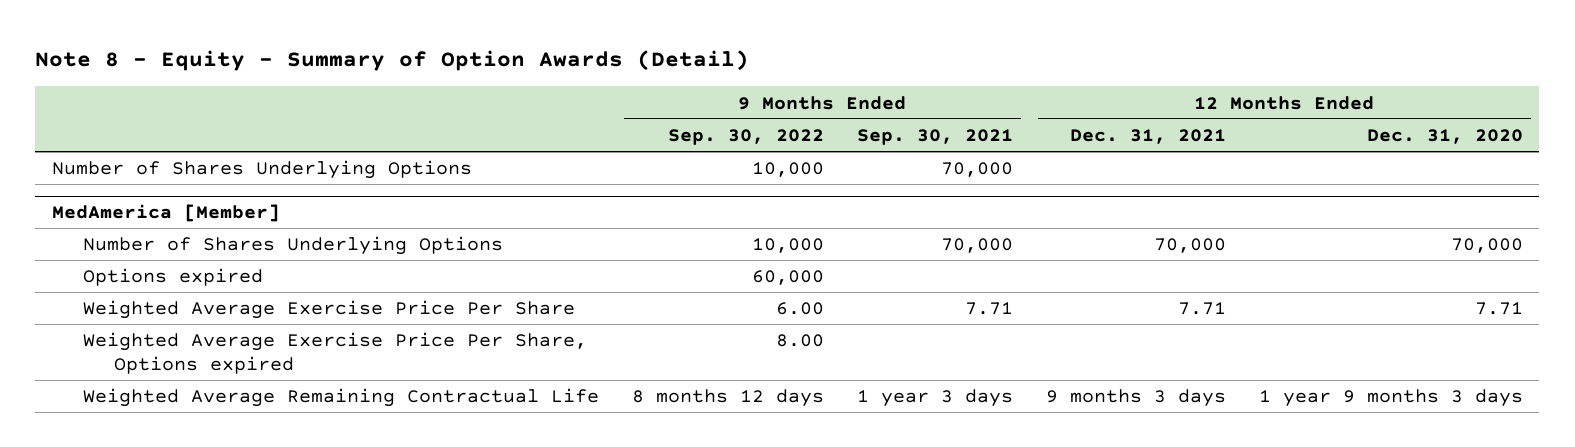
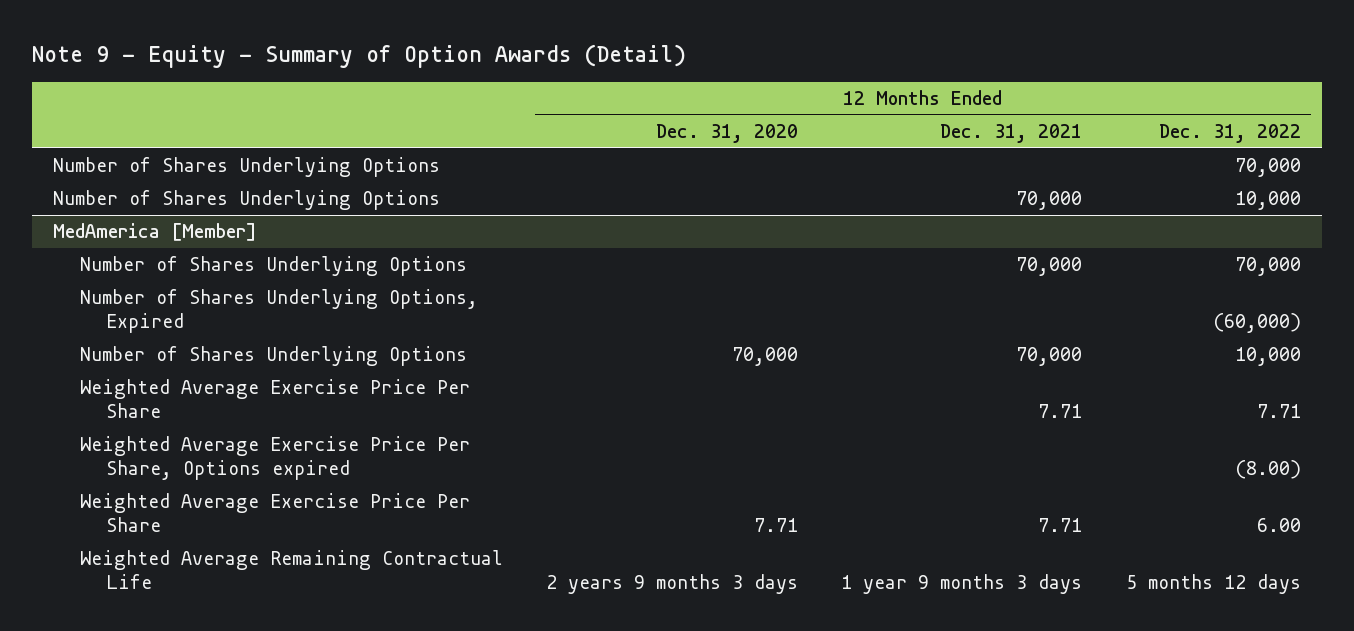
- Note 8 - Equity - Summary of Option Awards (Detail)
+ Note 9 - Equity - Summary of Option Awards (Detail)
- | 9 Months Ended Sep. 30, 2022 | 9 Months Ended Sep. 30, 2021 | 12 Months Ended Dec. 31, 2021 | 12 Months Ended Dec. 31, 2020
+ | 12 Months Ended Dec. 31, 2020 | 12 Months Ended Dec. 31, 2021 | 12 Months Ended Dec. 31, 2022
+ Number of Shares Underlying Options | | 70,000 | 10,000
@ MedAmerica [Member]
+ Number of Shares Underlying Options | | 70,000 | 70,000
+ Number of Shares Underlying Options, Expired | | | (60,000)
- Options expired | 60,000 | | |
+ Weighted Average Exercise Price Per Share | | 7.71 | 7.71
- Weighted Average Remaining Contractual Life | 8 months 12 days | 1 year 3 days | 9 months 3 days | 1 year 9 months 3 days
moved down: Weighted Average Exercise Price Per Share | 7.71 | 7.71 | 6.00
+ Weighted Average Remaining Contractual Life | 2 years 9 months 3 days | 1 year 9 months 3 days | 5 months 12 days

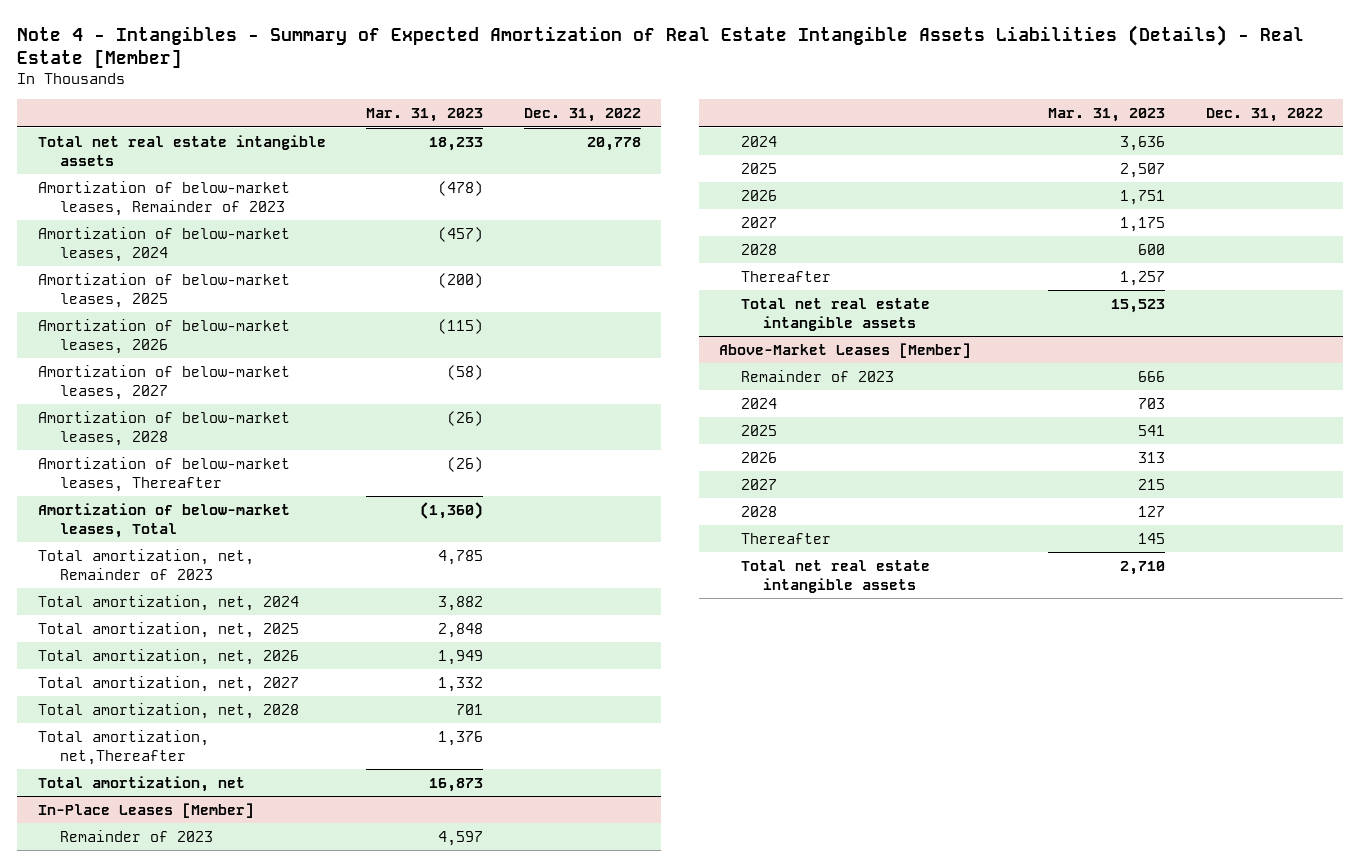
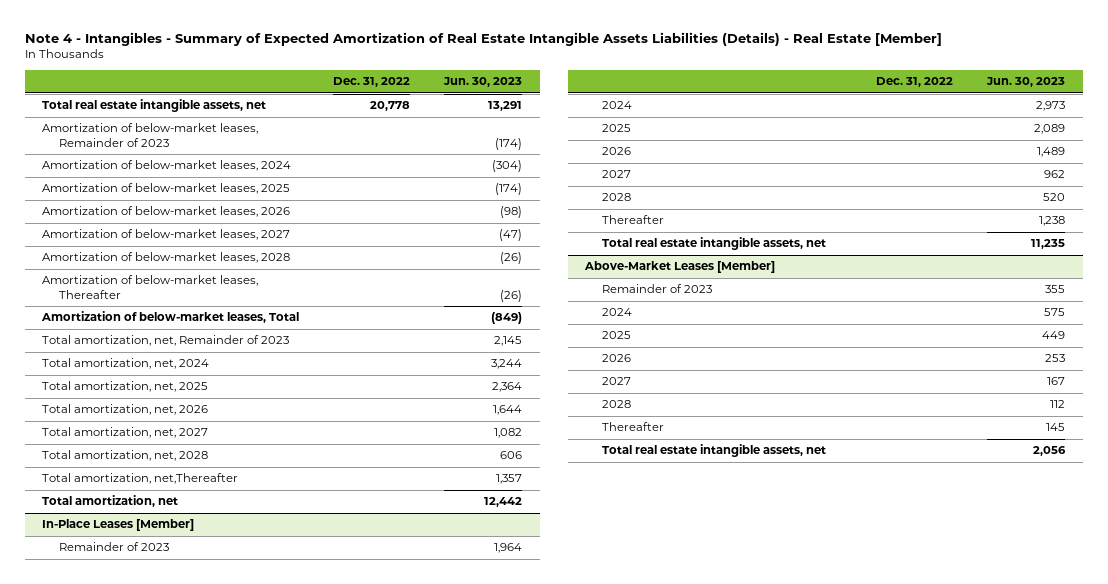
- | Mar. 31, 2023 | Dec. 31, 2022
+ | Dec. 31, 2022 | Jun. 30, 2023
- Total net real estate intangible assets | 18,233 | 20,778
+ Total real estate intangible assets, net | 20,778 | 13,291
@ In-Place Leases [Member]
- Total net real estate intangible assets | 15,523 |
+ Total real estate intangible assets, net | | 11,235
@ Above-Market Leases [Member]
- Total net real estate intangible assets | 2,710 |
+ Total real estate intangible assets, net | | 2,056

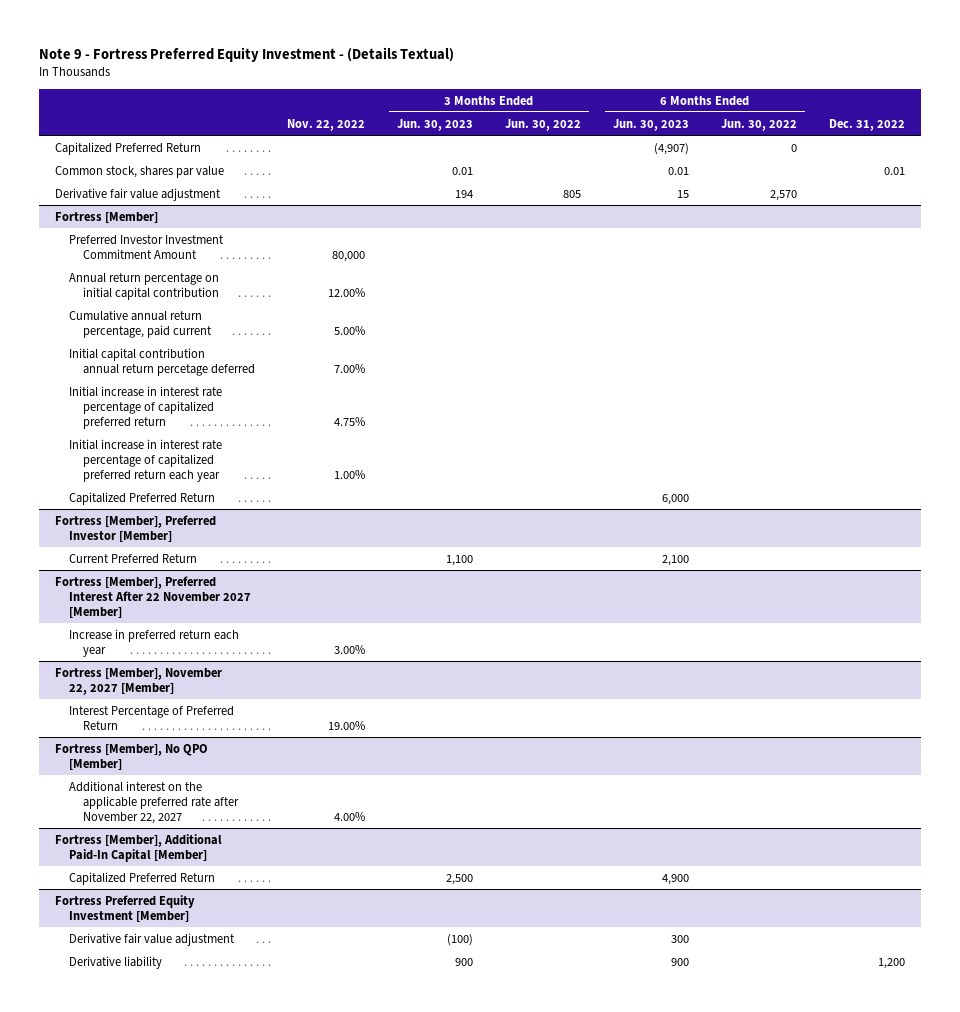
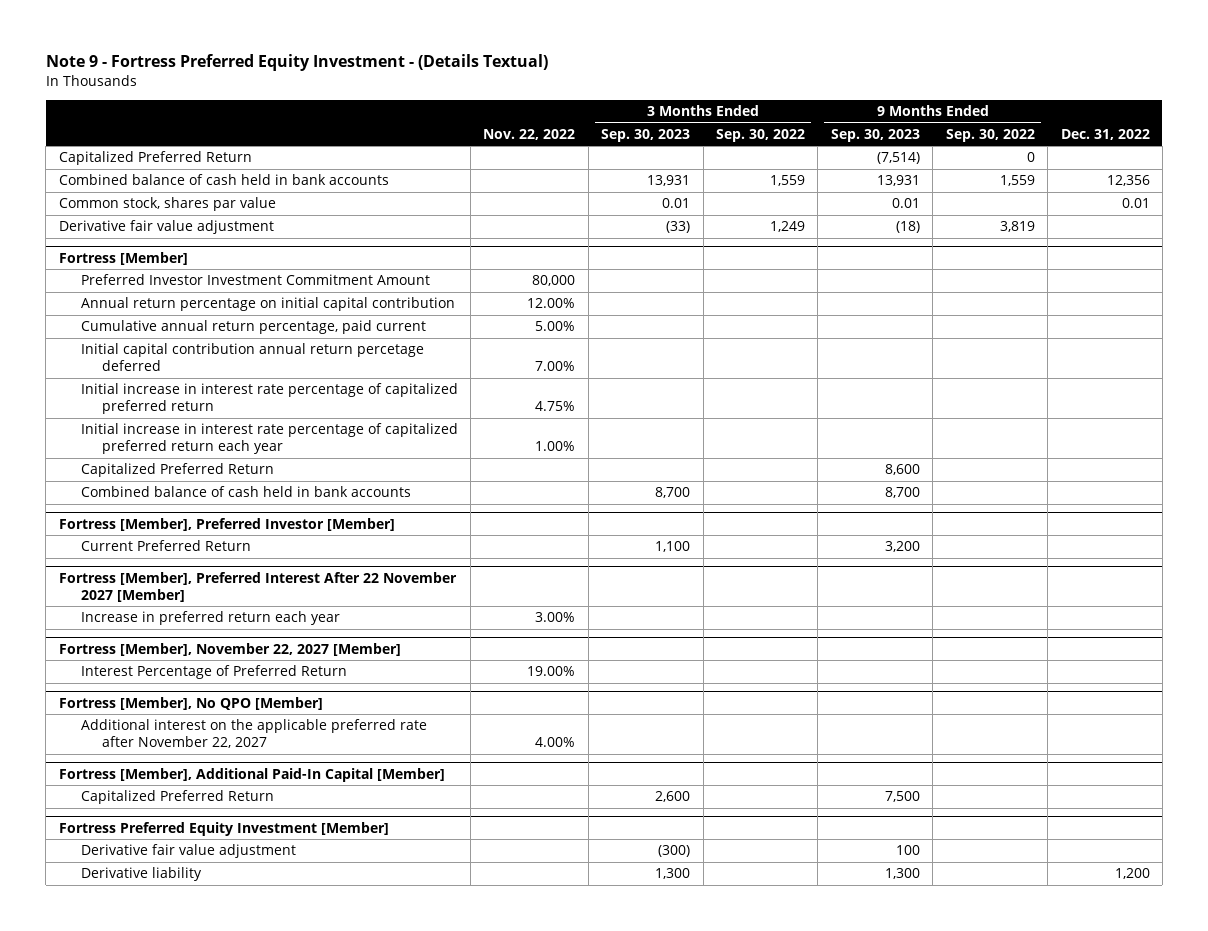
- | Nov. 22, 2022 | 3 Months Ended Jun. 30, 2023 | 3 Months Ended Jun. 30, 2022 | 6 Months Ended Jun. 30, 2023 | 6 Months Ended Jun. 30, 2022 | Dec. 31, 2022
+ | Nov. 22, 2022 | 3 Months Ended Sep. 30, 2023 | 3 Months Ended Sep. 30, 2022 | 9 Months Ended Sep. 30, 2023 | 9 Months Ended Sep. 30, 2022 | Dec. 31, 2022
+ Combined balance of cash held in bank accounts | | 13,931 | 1,559 | 13,931 | 1,559 | 12,356
@ Fortress [Member]
+ Combined balance of cash held in bank accounts | | 8,700 | | 8,700 | |

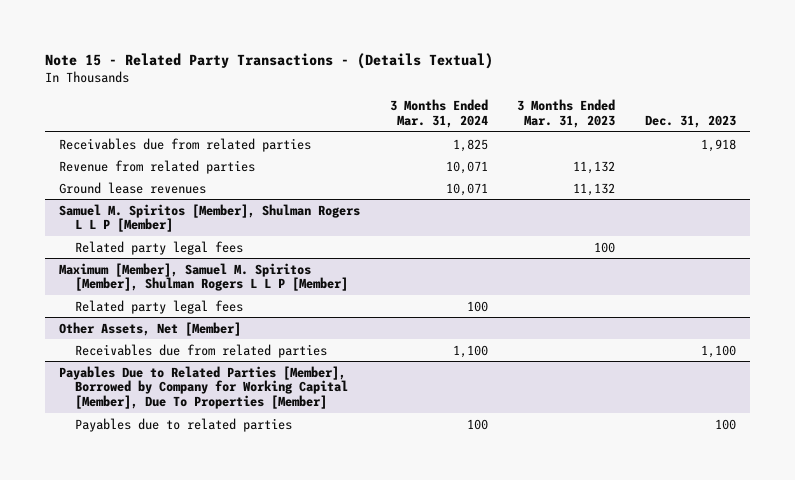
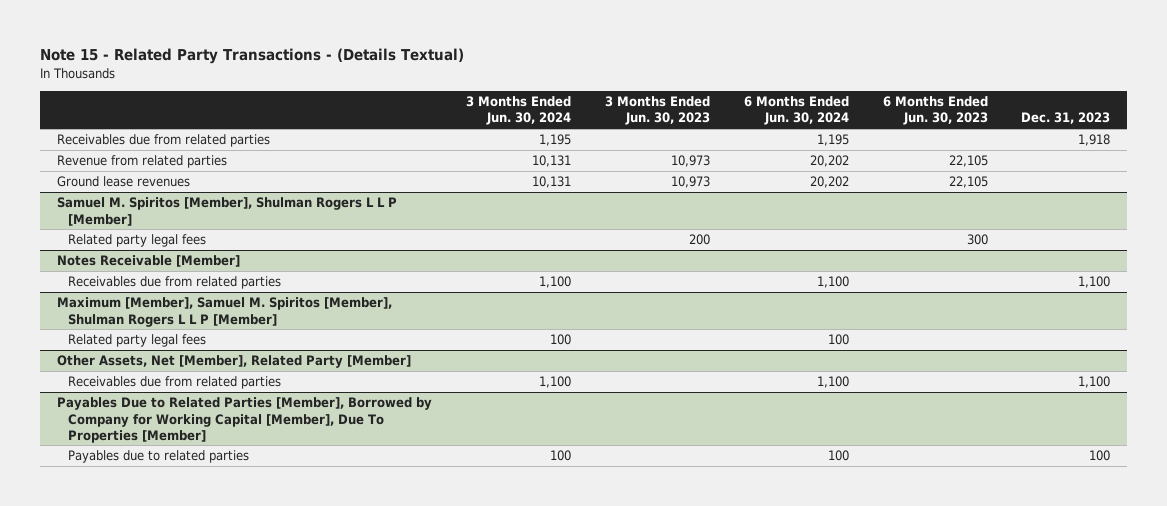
- | 3 Months Ended Mar. 31, 2024 | 3 Months Ended Mar. 31, 2023 | Dec. 31, 2023
+ | 3 Months Ended Jun. 30, 2024 | 3 Months Ended Jun. 30, 2023 | 6 Months Ended Jun. 30, 2024 | 6 Months Ended Jun. 30, 2023 | Dec. 31, 2023
+ Notes Receivable [Member]
+ Receivables due from related parties | 1,100 | | 1,100 | | 1,100
- Other Assets, Net [Member]
+ Other Assets, Net [Member], Related Party [Member]

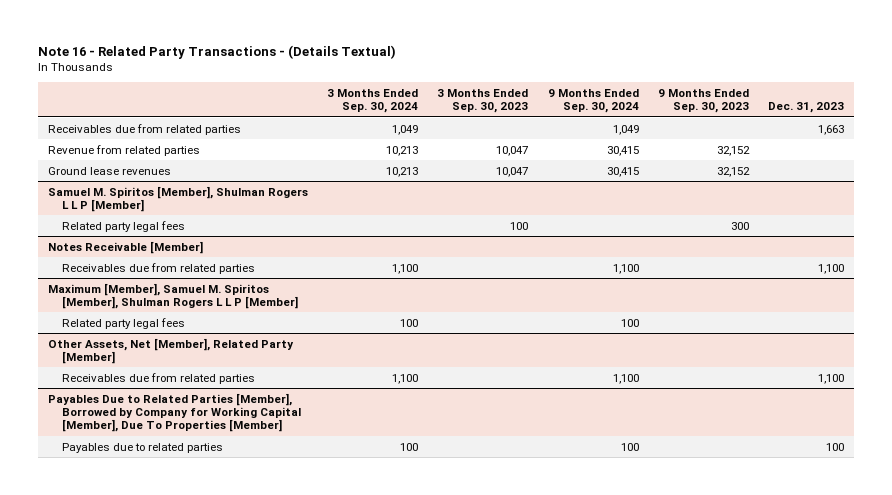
- Note 15 - Related Party Transactions - (Details Textual)
+ Note 16 - Related Party Transactions - (Details Textual)
- | 3 Months Ended Jun. 30, 2024 | 3 Months Ended Jun. 30, 2023 | 6 Months Ended Jun. 30, 2024 | 6 Months Ended Jun. 30, 2023 | Dec. 31, 2023
+ | 3 Months Ended Sep. 30, 2024 | 3 Months Ended Sep. 30, 2023 | 9 Months Ended Sep. 30, 2024 | 9 Months Ended Sep. 30, 2023 | Dec. 31, 2023
- Receivables due from related parties | 1,195 | | 1,195 | | 1,918
+ Receivables due from related parties | 1,049 | | 1,049 | | 1,663

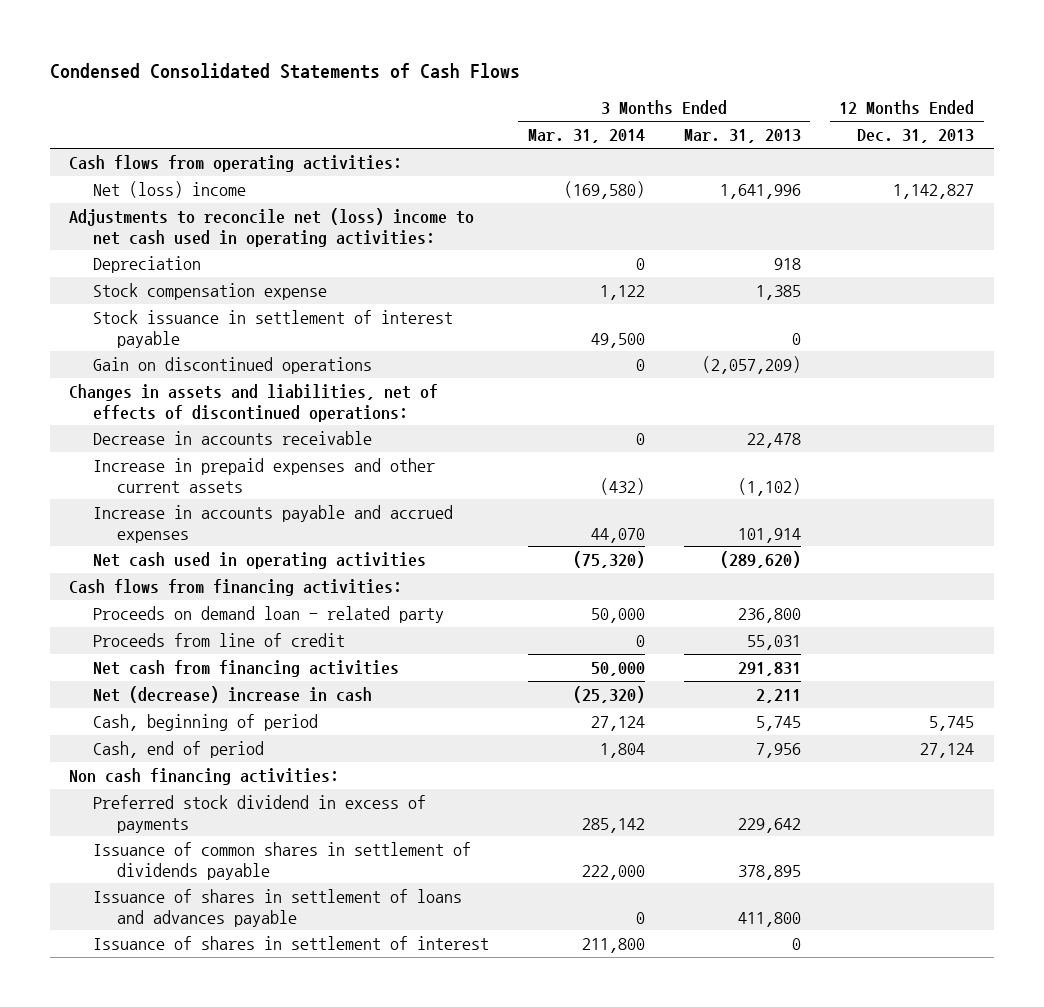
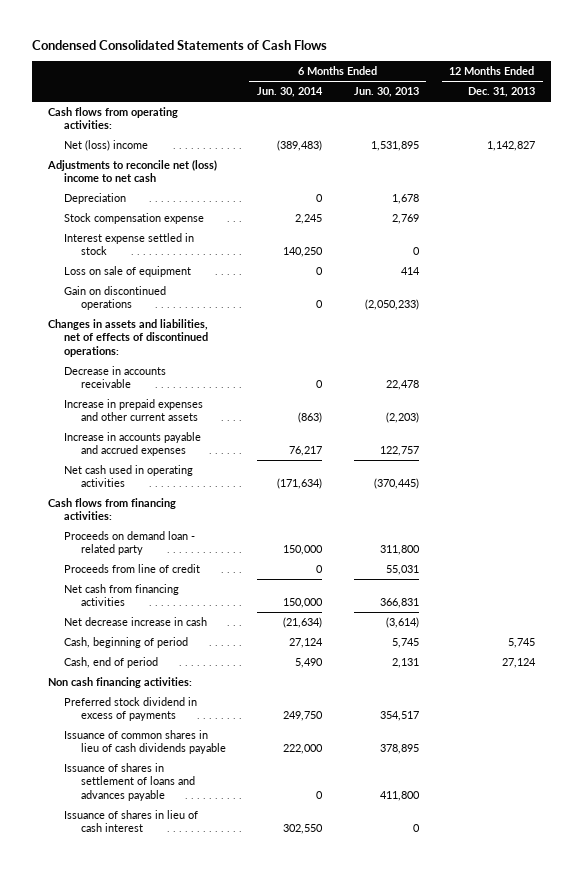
- | 3 Months Ended Mar. 31, 2014 | 3 Months Ended Mar. 31, 2013 | 12 Months Ended Dec. 31, 2013
+ | 6 Months Ended Jun. 30, 2014 | 6 Months Ended Jun. 30, 2013 | 12 Months Ended Dec. 31, 2013
- Adjustments to reconcile net (loss) income to net cash used in operating activities:
+ Adjustments to reconcile net (loss) income to net cash
- Stock issuance in settlement of interest payable | 49,500 | 0 |
+ Interest expense settled in stock | 140,250 | 0 |
+ Loss on sale of equipment | 0 | 414 |
- Net (decrease) increase in cash | (25,320) | 2,211 |
+ Net decrease increase in cash | (21,634) | (3,614) |
- Issuance of common shares in settlement of dividends payable | 222,000 | 378,895 |
+ Issuance of common shares in lieu of cash dividends payable | 222,000 | 378,895 |
- Issuance of shares in settlement of interest | 211,800 | 0 |
+ Issuance of shares in lieu of cash interest | 302,550 | 0 |

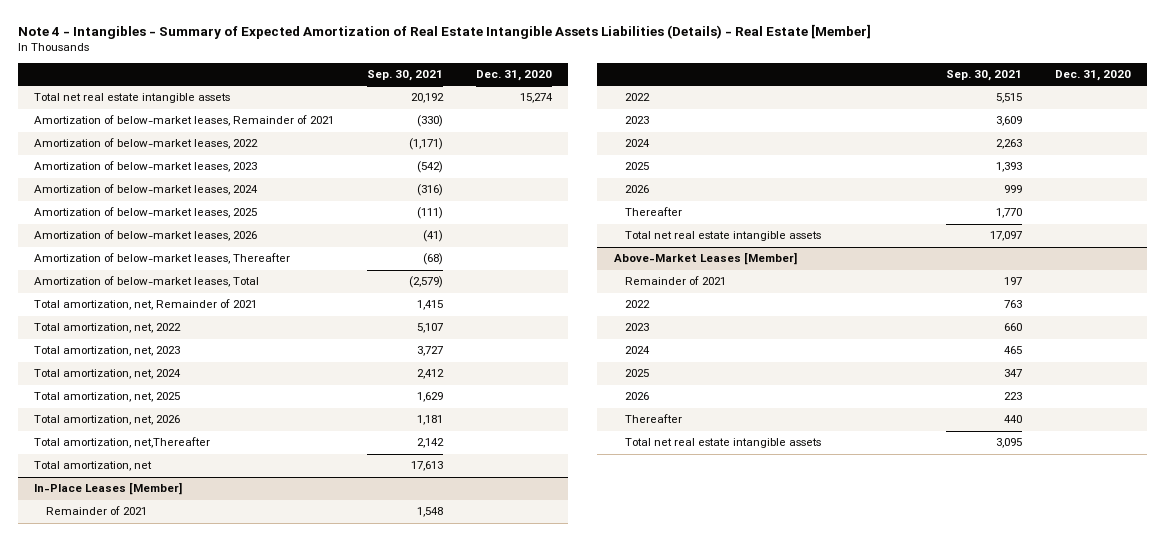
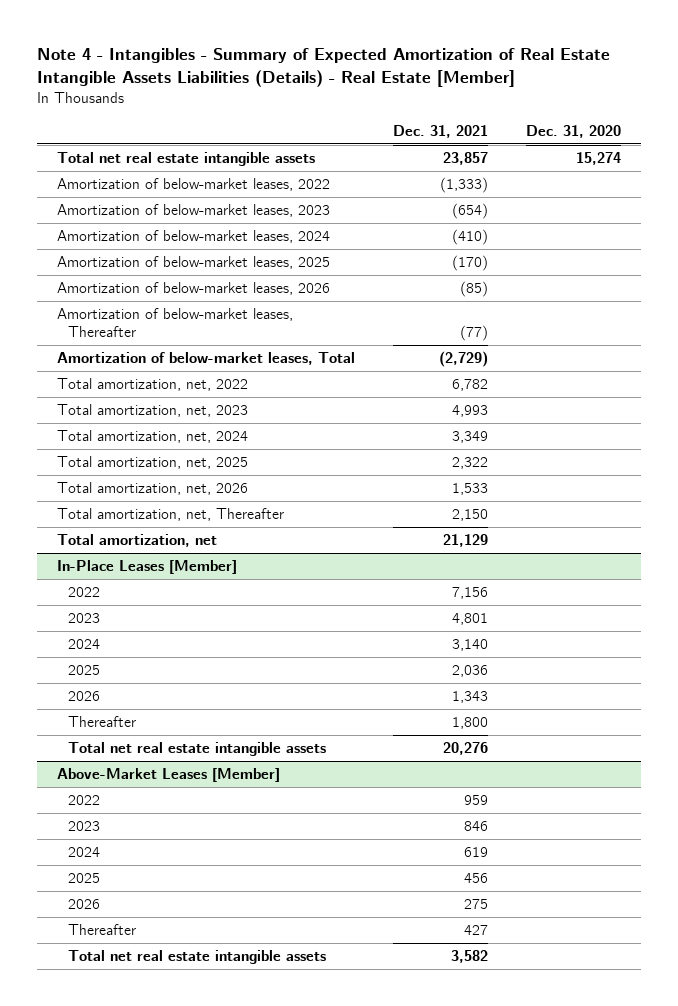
- | Sep. 30, 2021 | Dec. 31, 2020
+ | Dec. 31, 2021 | Dec. 31, 2020
- Amortization of below-market leases, Remainder of 2021 | (330) |
- Total amortization, net, Remainder of 2021 | 1,415 |
- Total amortization, net,Thereafter | 2,142 |
+ Total amortization, net, Thereafter | 2,150 |
@ In-Place Leases [Member]
- Remainder of 2021 | 1,548 |
@ Above-Market Leases [Member]
- Remainder of 2021 | 197 |

